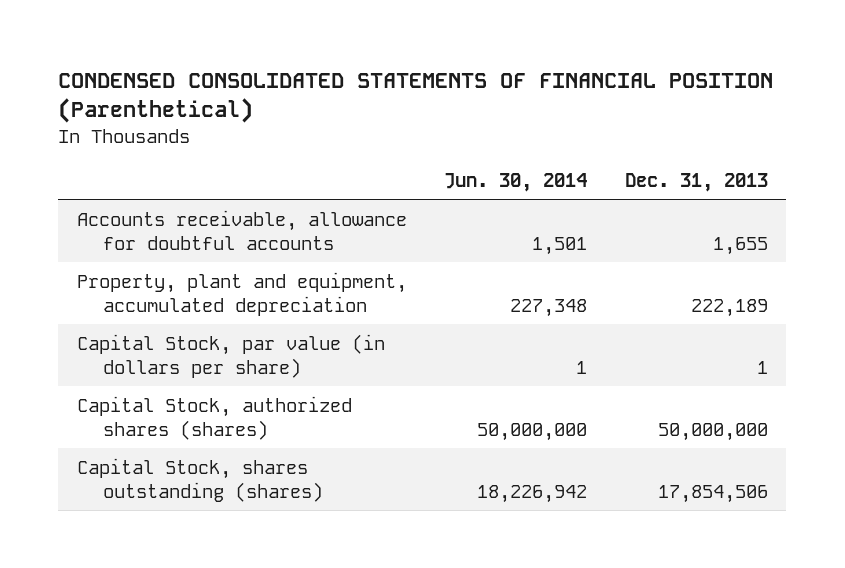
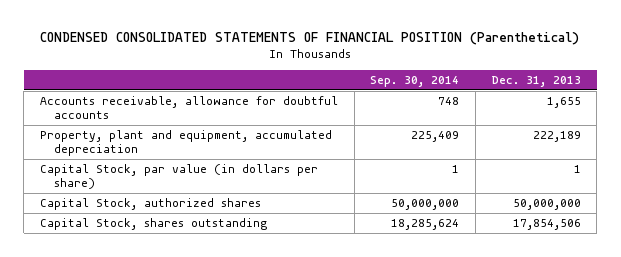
- | Jun. 30, 2014 | Dec. 31, 2013
+ | Sep. 30, 2014 | Dec. 31, 2013
- Capital Stock, authorized shares (shares) | 50,000,000 | 50,000,000
- Capital Stock, shares outstanding (shares) | 18,226,942 | 17,854,506
+ Capital Stock, authorized shares | 50,000,000 | 50,000,000
+ Capital Stock, shares outstanding | 18,285,624 | 17,854,506

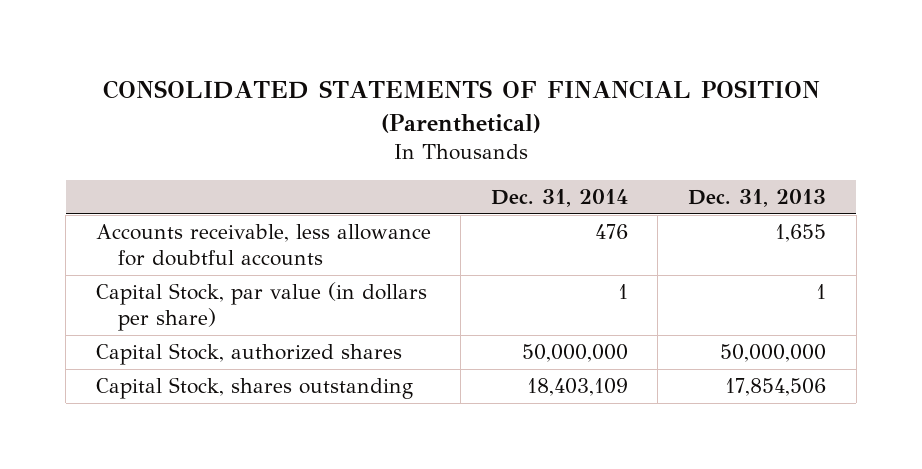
- CONDENSED CONSOLIDATED STATEMENTS OF FINANCIAL POSITION (Parenthetical)
+ CONSOLIDATED STATEMENTS OF FINANCIAL POSITION (Parenthetical)
- | Sep. 30, 2014 | Dec. 31, 2013
+ | Dec. 31, 2014 | Dec. 31, 2013
- Accounts receivable, allowance for doubtful accounts | 748 | 1,655
- Property, plant and equipment, accumulated depreciation | 225,409 | 222,189
+ Accounts receivable, less allowance for doubtful accounts | 476 | 1,655

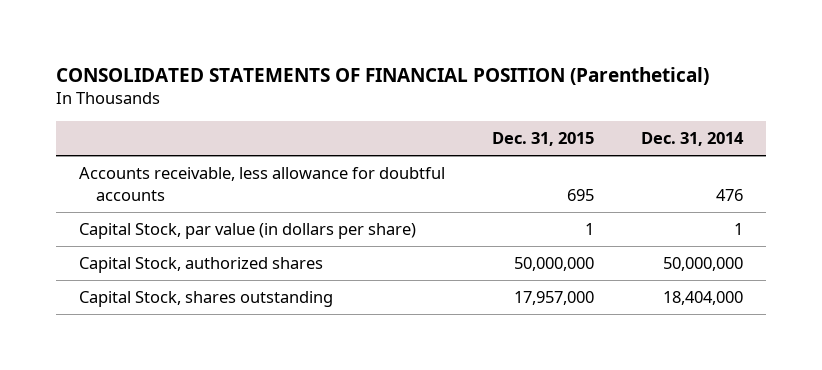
- | Dec. 31, 2014 | Dec. 31, 2013
+ | Dec. 31, 2015 | Dec. 31, 2014
- Capital Stock, shares outstanding | 18,403,109 | 17,854,506
+ Capital Stock, shares outstanding | 17,957,000 | 18,404,000

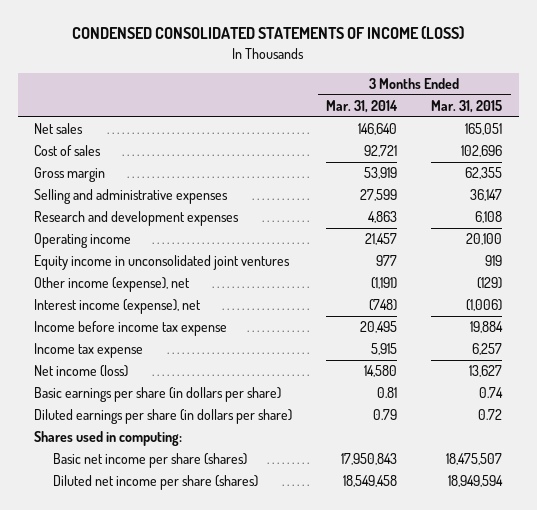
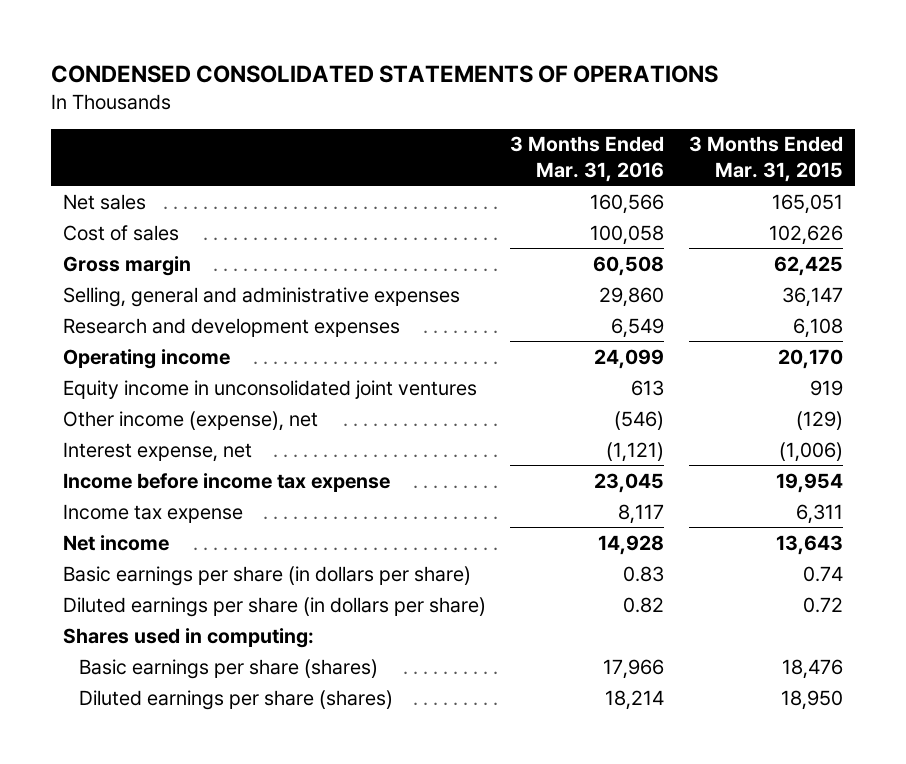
- CONDENSED CONSOLIDATED STATEMENTS OF INCOME (LOSS)
+ CONDENSED CONSOLIDATED STATEMENTS OF OPERATIONS
- | 3 Months Ended Mar. 31, 2014 | 3 Months Ended Mar. 31, 2015
+ | 3 Months Ended Mar. 31, 2016 | 3 Months Ended Mar. 31, 2015
- Cost of sales | 92,721 | 102,696
- Gross margin | 53,919 | 62,355
- Selling and administrative expenses | 27,599 | 36,147
+ Cost of sales | 100,058 | 102,626
+ Gross margin | 60,508 | 62,425
+ Selling, general and administrative expenses | 29,860 | 36,147
- Operating income | 21,457 | 20,100
+ Operating income | 24,099 | 20,170
- Interest income (expense), net | (748) | (1,006)
- Income before income tax expense | 20,495 | 19,884
- Income tax expense | 5,915 | 6,257
- Net income (loss) | 14,580 | 13,627
+ Interest expense, net | (1,121) | (1,006)
+ Income before income tax expense | 23,045 | 19,954
+ Income tax expense | 8,117 | 6,311
+ Net income | 14,928 | 13,643
- Basic net income per share (shares) | 17,950,843 | 18,475,507
- Diluted net income per share (shares) | 18,549,458 | 18,949,594
+ Basic earnings per share (shares) | 17,966 | 18,476
+ Diluted earnings per share (shares) | 18,214 | 18,950

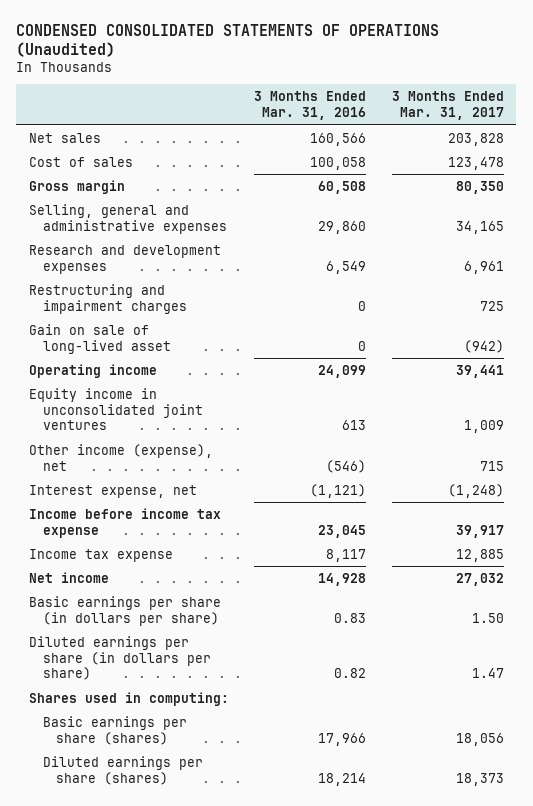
- CONDENSED CONSOLIDATED STATEMENTS OF OPERATIONS
+ CONDENSED CONSOLIDATED STATEMENTS OF OPERATIONS (Unaudited)
- | 3 Months Ended Mar. 31, 2016 | 3 Months Ended Mar. 31, 2015
+ | 3 Months Ended Mar. 31, 2016 | 3 Months Ended Mar. 31, 2017
+ Restructuring and impairment charges | 0 | 725
+ Gain on sale of long-lived asset | 0 | (942)

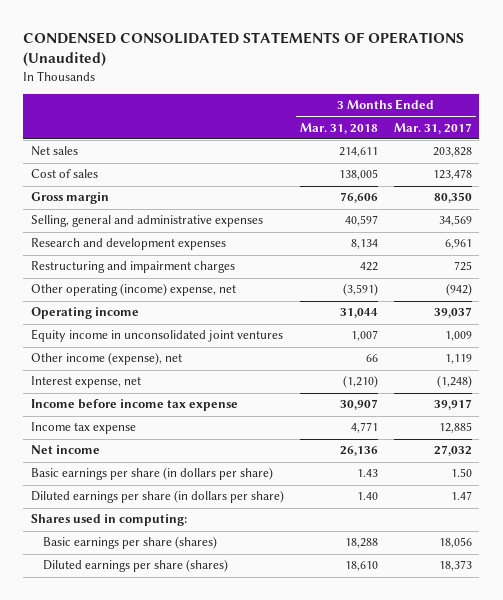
- | 3 Months Ended Mar. 31, 2016 | 3 Months Ended Mar. 31, 2017
+ | 3 Months Ended Mar. 31, 2018 | 3 Months Ended Mar. 31, 2017
- Selling, general and administrative expenses | 29,860 | 34,165
+ Selling, general and administrative expenses | 40,597 | 34,569
- Gain on sale of long-lived asset | 0 | (942)
- Operating income | 24,099 | 39,441
+ Other operating (income) expense, net | (3,591) | (942)
+ Operating income | 31,044 | 39,037
- Other income (expense), net | (546) | 715
+ Other income (expense), net | 66 | 1,119

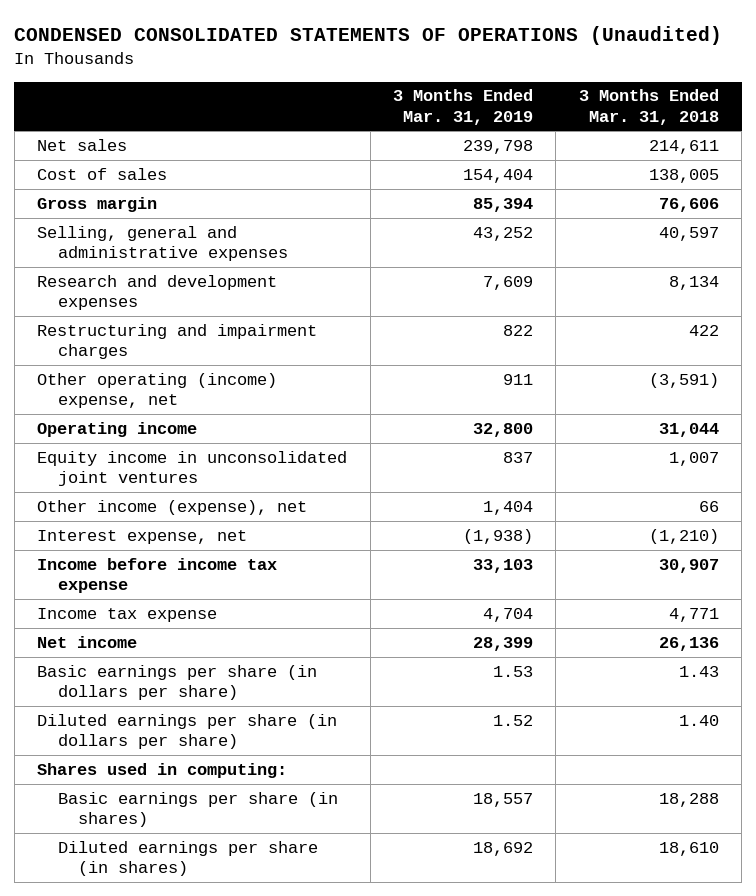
- | 3 Months Ended Mar. 31, 2018 | 3 Months Ended Mar. 31, 2017
+ | 3 Months Ended Mar. 31, 2019 | 3 Months Ended Mar. 31, 2018
- Basic earnings per share (shares) | 18,288 | 18,056
- Diluted earnings per share (shares) | 18,610 | 18,373
+ Basic earnings per share (in shares) | 18,557 | 18,288
+ Diluted earnings per share (in shares) | 18,692 | 18,610

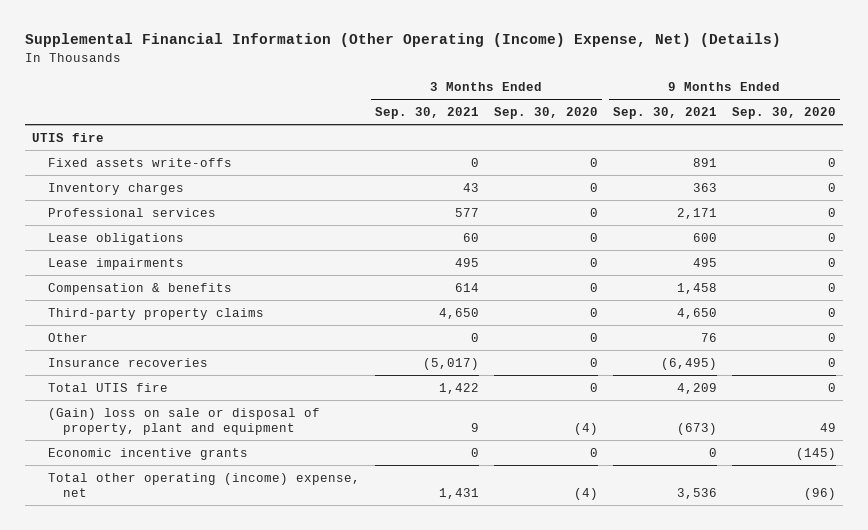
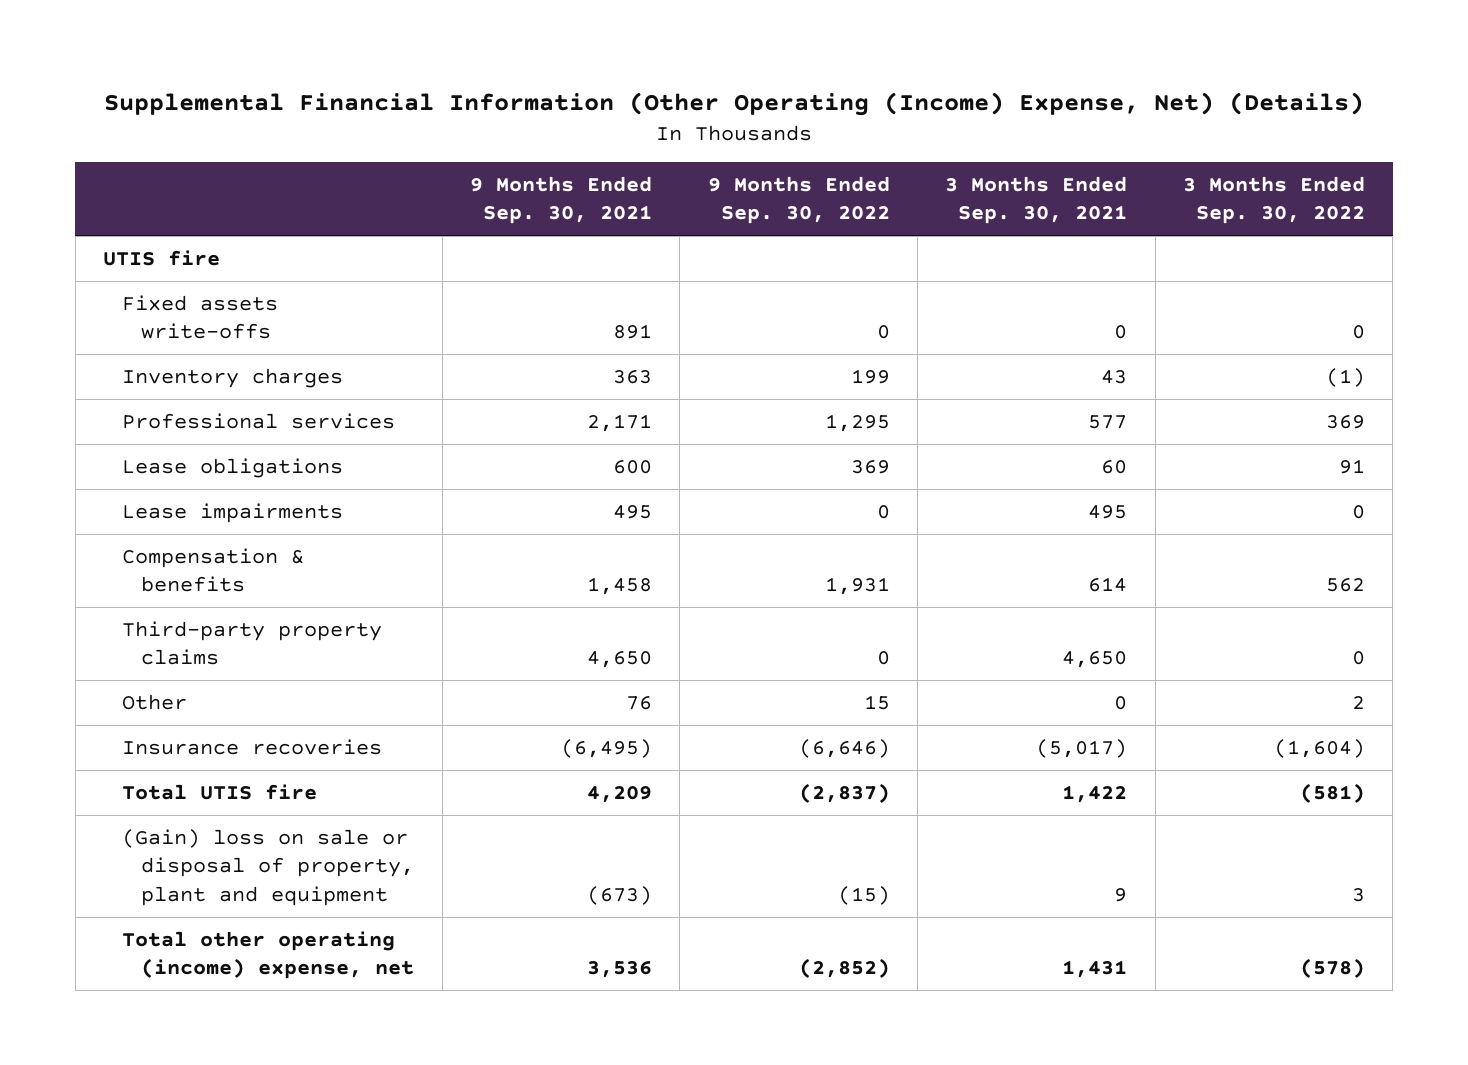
- | 3 Months Ended Sep. 30, 2021 | 3 Months Ended Sep. 30, 2020 | 9 Months Ended Sep. 30, 2021 | 9 Months Ended Sep. 30, 2020
+ | 9 Months Ended Sep. 30, 2021 | 9 Months Ended Sep. 30, 2022 | 3 Months Ended Sep. 30, 2021 | 3 Months Ended Sep. 30, 2022
- Economic incentive grants | 0 | 0 | 0 | (145)

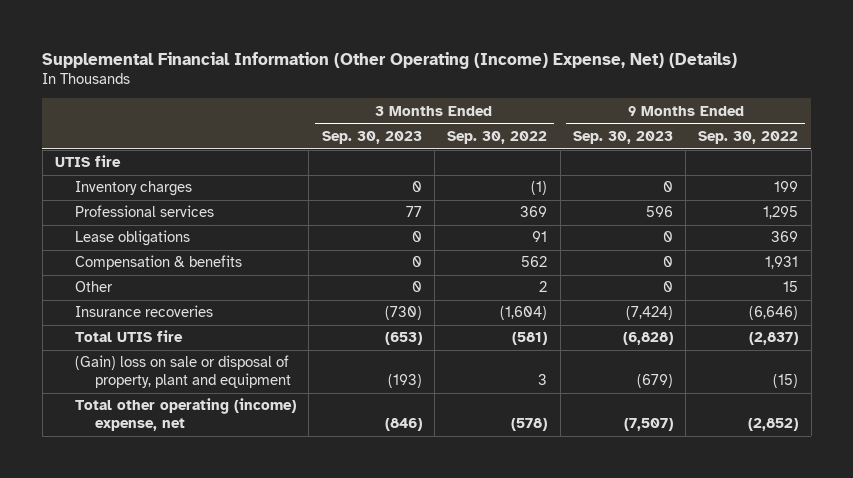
- | 9 Months Ended Sep. 30, 2021 | 9 Months Ended Sep. 30, 2022 | 3 Months Ended Sep. 30, 2021 | 3 Months Ended Sep. 30, 2022
+ | 3 Months Ended Sep. 30, 2023 | 3 Months Ended Sep. 30, 2022 | 9 Months Ended Sep. 30, 2023 | 9 Months Ended Sep. 30, 2022
- Fixed assets write-offs | 891 | 0 | 0 | 0
- Lease impairments | 495 | 0 | 495 | 0
- Third-party property claims | 4,650 | 0 | 4,650 | 0

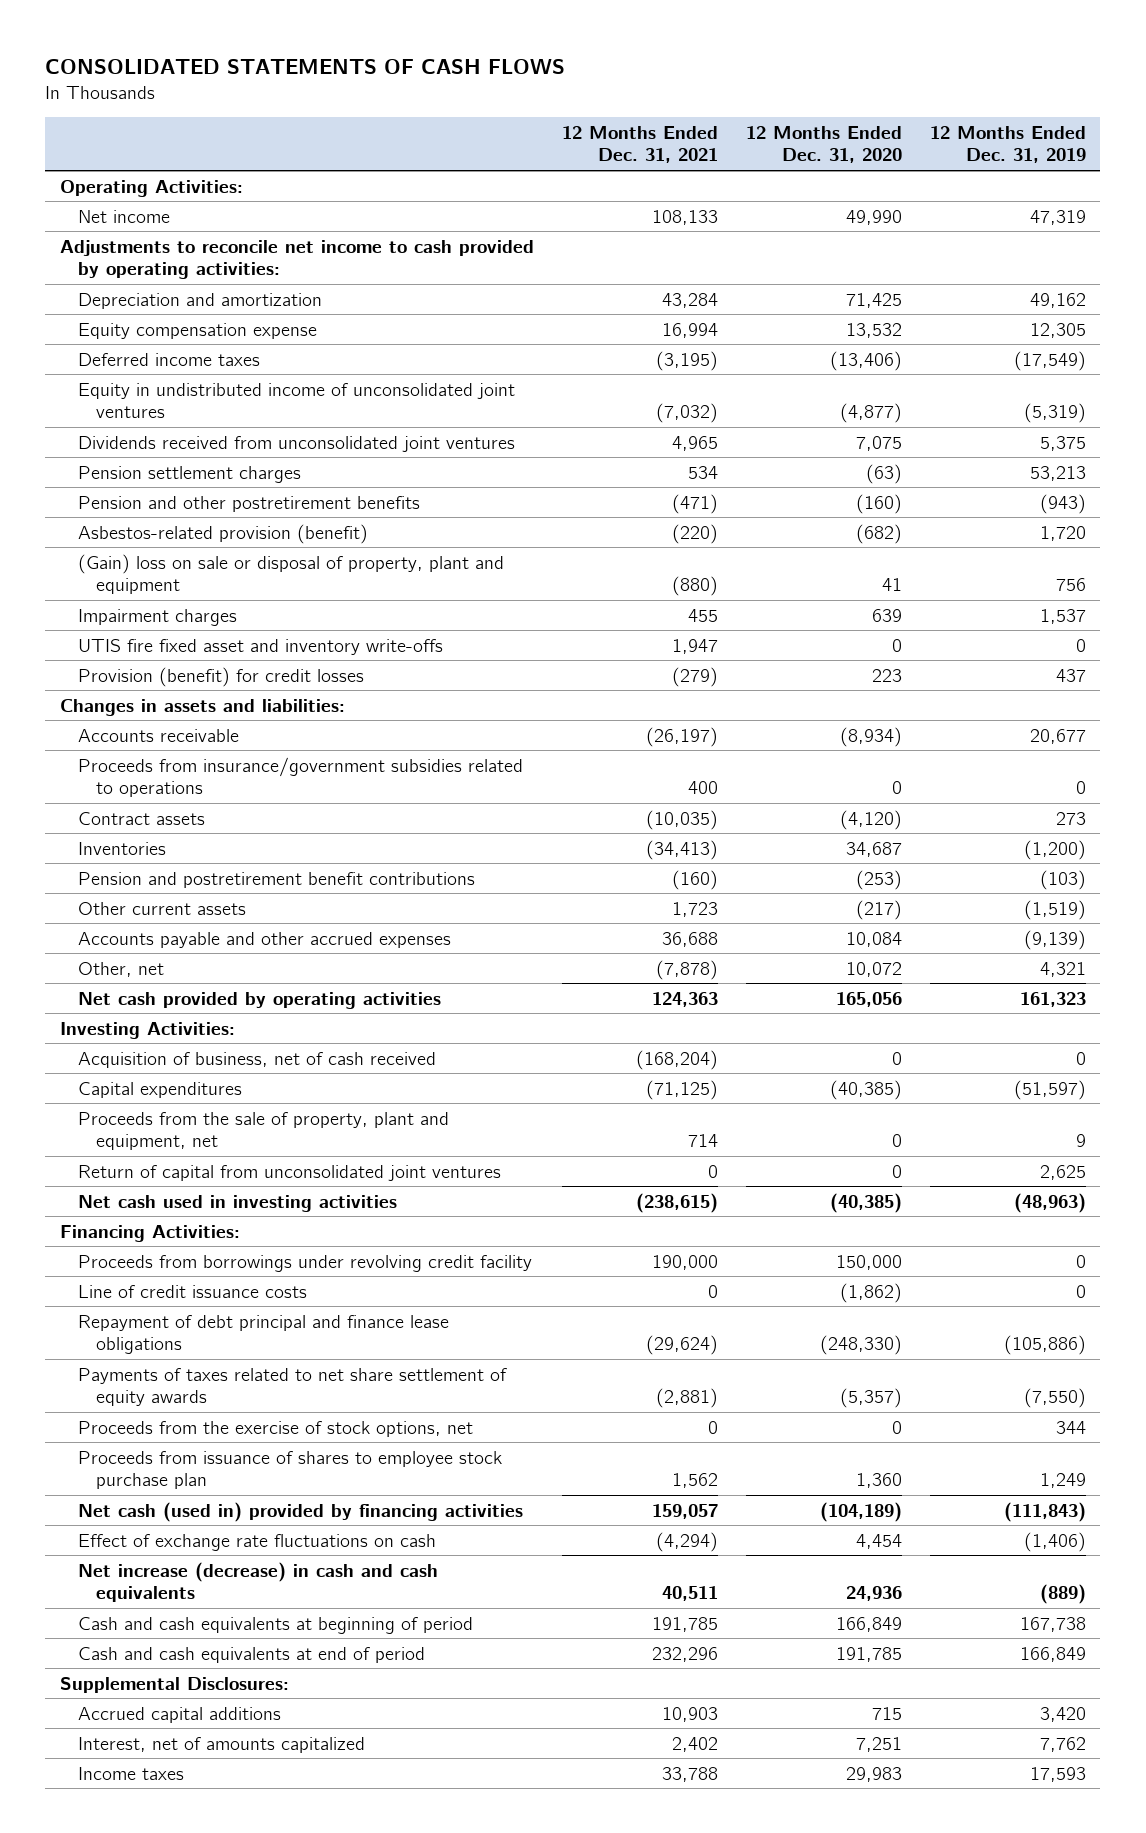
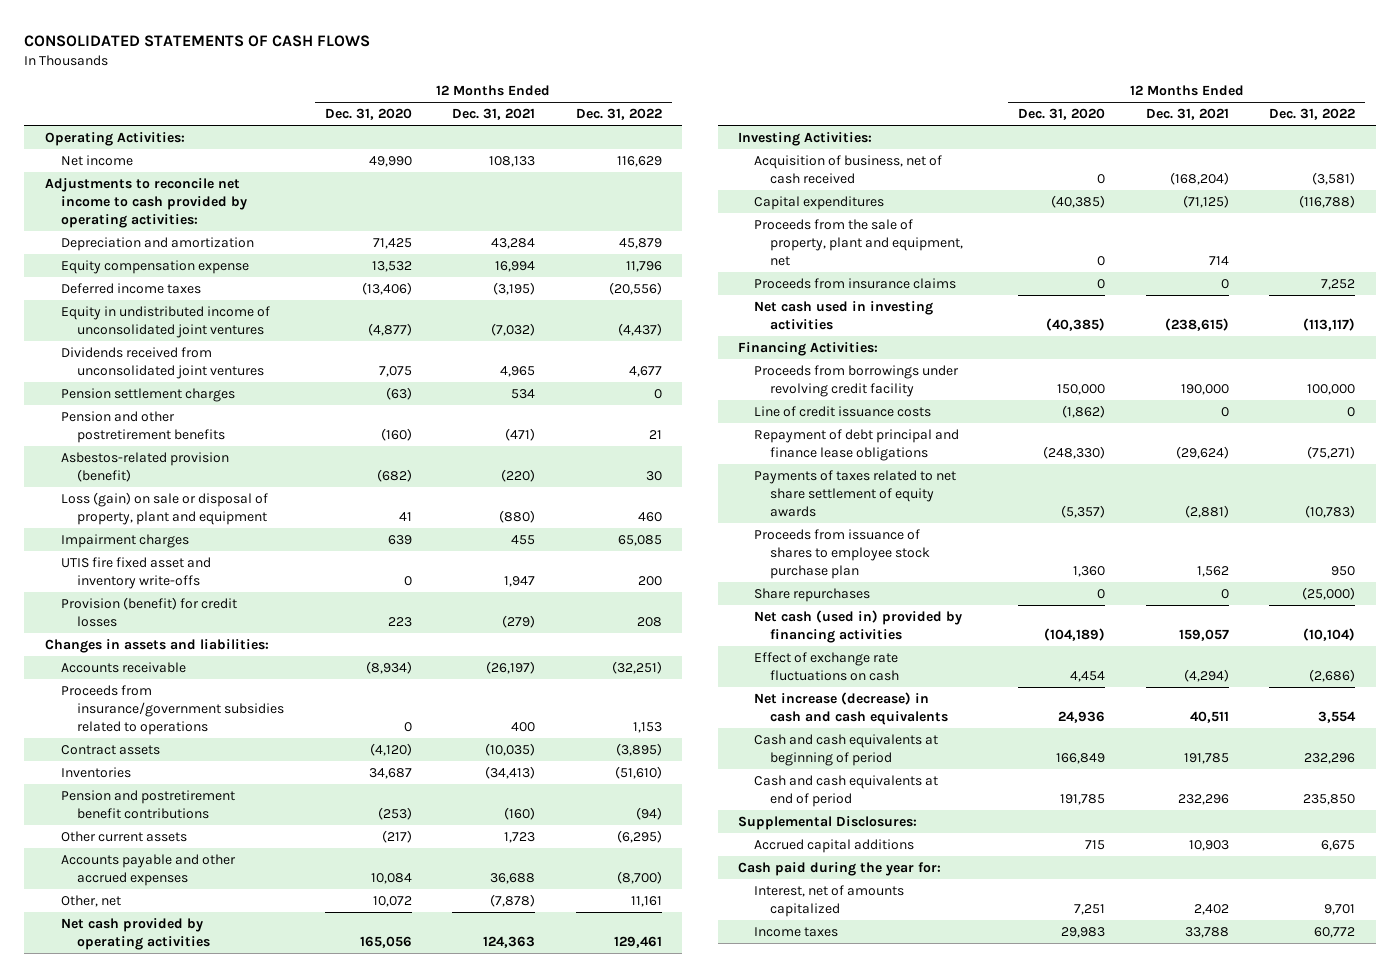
- | 12 Months Ended Dec. 31, 2021 | 12 Months Ended Dec. 31, 2020 | 12 Months Ended Dec. 31, 2019
+ | 12 Months Ended Dec. 31, 2020 | 12 Months Ended Dec. 31, 2021 | 12 Months Ended Dec. 31, 2022
- (Gain) loss on sale or disposal of property, plant and equipment | (880) | 41 | 756
+ Loss (gain) on sale or disposal of property, plant and equipment | 41 | (880) | 460
- Return of capital from unconsolidated joint ventures | 0 | 0 | 2,625
+ Proceeds from insurance claims | 0 | 0 | 7,252
- Proceeds from the exercise of stock options, net | 0 | 0 | 344
+ Share repurchases | 0 | 0 | (25,000)
+ Cash paid during the year for:

